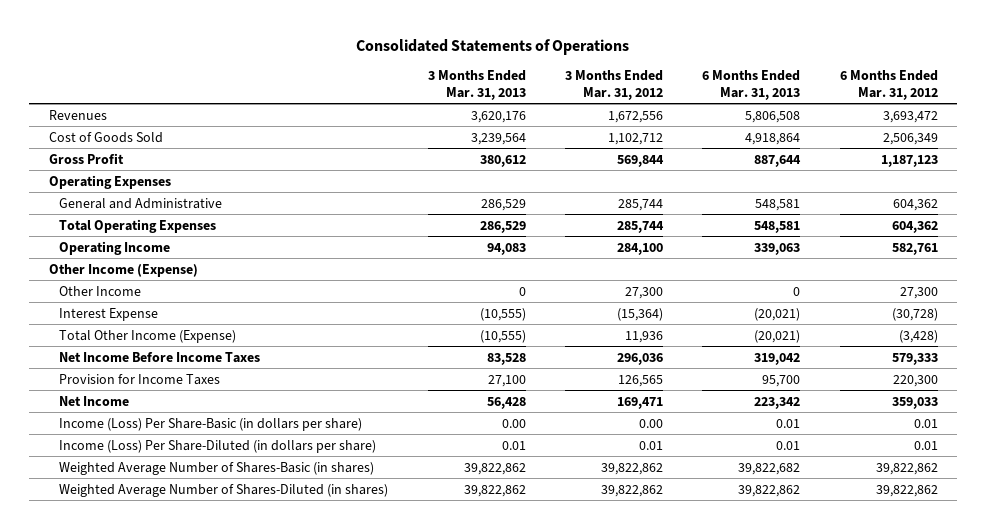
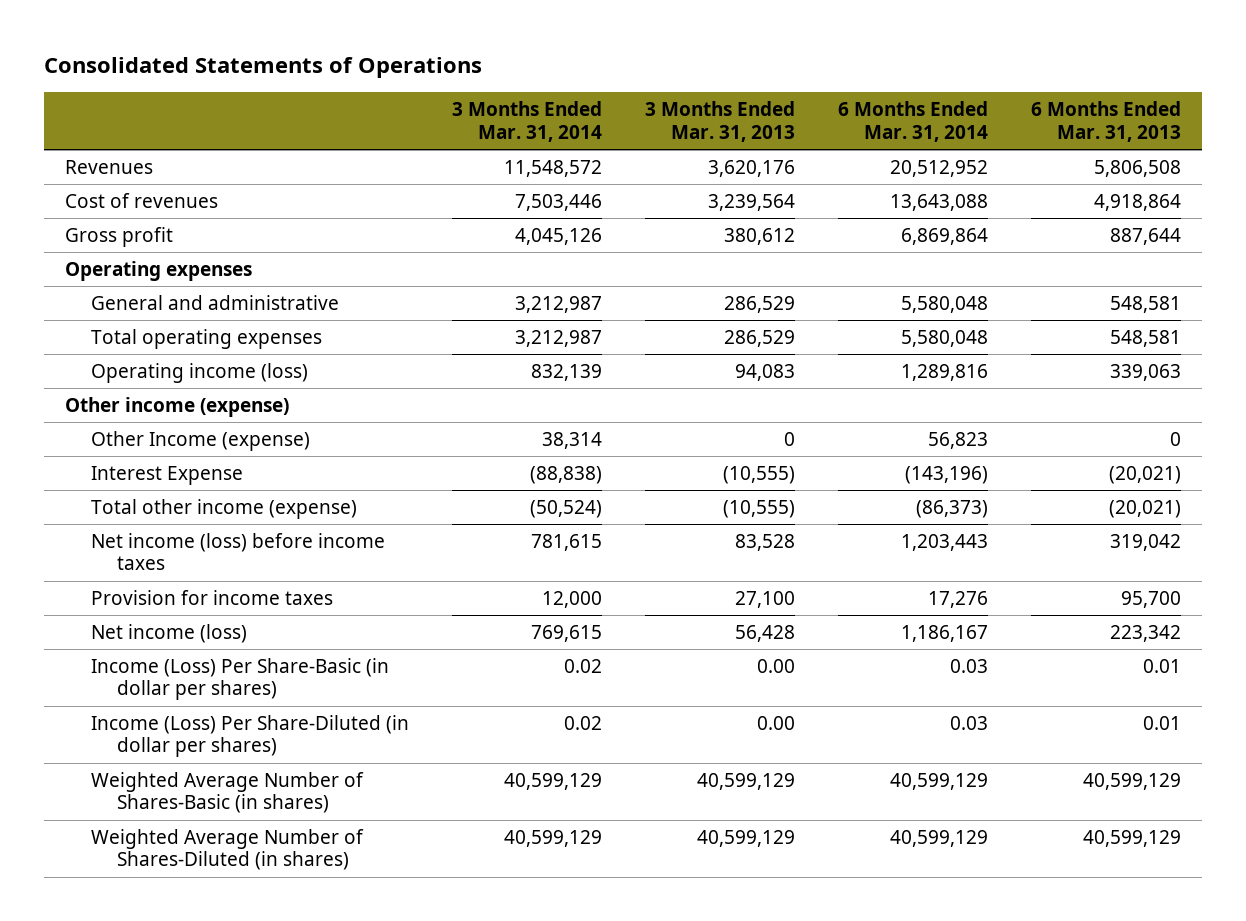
- | 3 Months Ended Mar. 31, 2013 | 3 Months Ended Mar. 31, 2012 | 6 Months Ended Mar. 31, 2013 | 6 Months Ended Mar. 31, 2012
+ | 3 Months Ended Mar. 31, 2014 | 3 Months Ended Mar. 31, 2013 | 6 Months Ended Mar. 31, 2014 | 6 Months Ended Mar. 31, 2013
- Cost of Goods Sold | 3,239,564 | 1,102,712 | 4,918,864 | 2,506,349
- Gross Profit | 380,612 | 569,844 | 887,644 | 1,187,123
- Operating Expenses
- General and Administrative | 286,529 | 285,744 | 548,581 | 604,362
- Total Operating Expenses | 286,529 | 285,744 | 548,581 | 604,362
- Operating Income | 94,083 | 284,100 | 339,063 | 582,761
- Other Income (Expense)
- Other Income | 0 | 27,300 | 0 | 27,300
+ Cost of revenues | 7,503,446 | 3,239,564 | 13,643,088 | 4,918,864
+ Gross profit | 4,045,126 | 380,612 | 6,869,864 | 887,644
+ Operating expenses
+ General and administrative | 3,212,987 | 286,529 | 5,580,048 | 548,581
+ Total operating expenses | 3,212,987 | 286,529 | 5,580,048 | 548,581
+ Operating income (loss) | 832,139 | 94,083 | 1,289,816 | 339,063
+ Other income (expense)
+ Other Income (expense) | 38,314 | 0 | 56,823 | 0
- Total Other Income (Expense) | (10,555) | 11,936 | (20,021) | (3,428)
- Net Income Before Income Taxes | 83,528 | 296,036 | 319,042 | 579,333
- Provision for Income Taxes | 27,100 | 126,565 | 95,700 | 220,300
- Net Income | 56,428 | 169,471 | 223,342 | 359,033
- Income (Loss) Per Share-Basic (in dollars per share) | 0.00 | 0.00 | 0.01 | 0.01
- Income (Loss) Per Share-Diluted (in dollars per share) | 0.01 | 0.01 | 0.01 | 0.01
- Weighted Average Number of Shares-Basic (in shares) | 39,822,862 | 39,822,862 | 39,822,682 | 39,822,862
- Weighted Average Number of Shares-Diluted (in shares) | 39,822,862 | 39,822,862 | 39,822,862 | 39,822,862
+ Total other income (expense) | (50,524) | (10,555) | (86,373) | (20,021)
+ Net income (loss) before income taxes | 781,615 | 83,528 | 1,203,443 | 319,042
+ Provision for income taxes | 12,000 | 27,100 | 17,276 | 95,700
+ Net income (loss) | 769,615 | 56,428 | 1,186,167 | 223,342
+ Income (Loss) Per Share-Basic (in dollar per shares) | 0.02 | 0.00 | 0.03 | 0.01
+ Income (Loss) Per Share-Diluted (in dollar per shares) | 0.02 | 0.00 | 0.03 | 0.01
+ Weighted Average Number of Shares-Basic (in shares) | 40,599,129 | 40,599,129 | 40,599,129 | 40,599,129
+ Weighted Average Number of Shares-Diluted (in shares) | 40,599,129 | 40,599,129 | 40,599,129 | 40,599,129

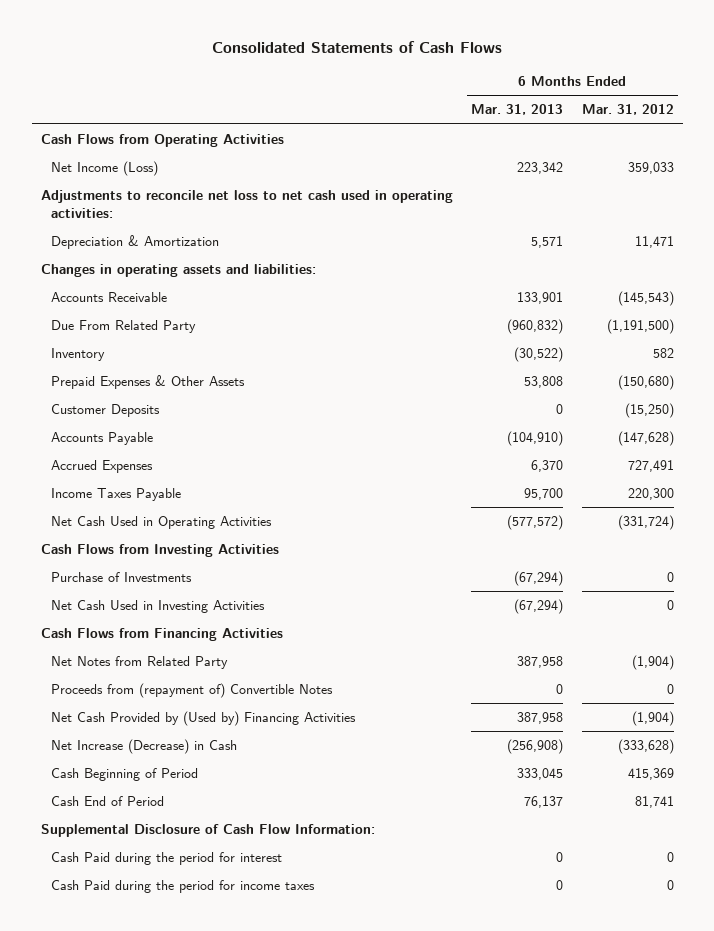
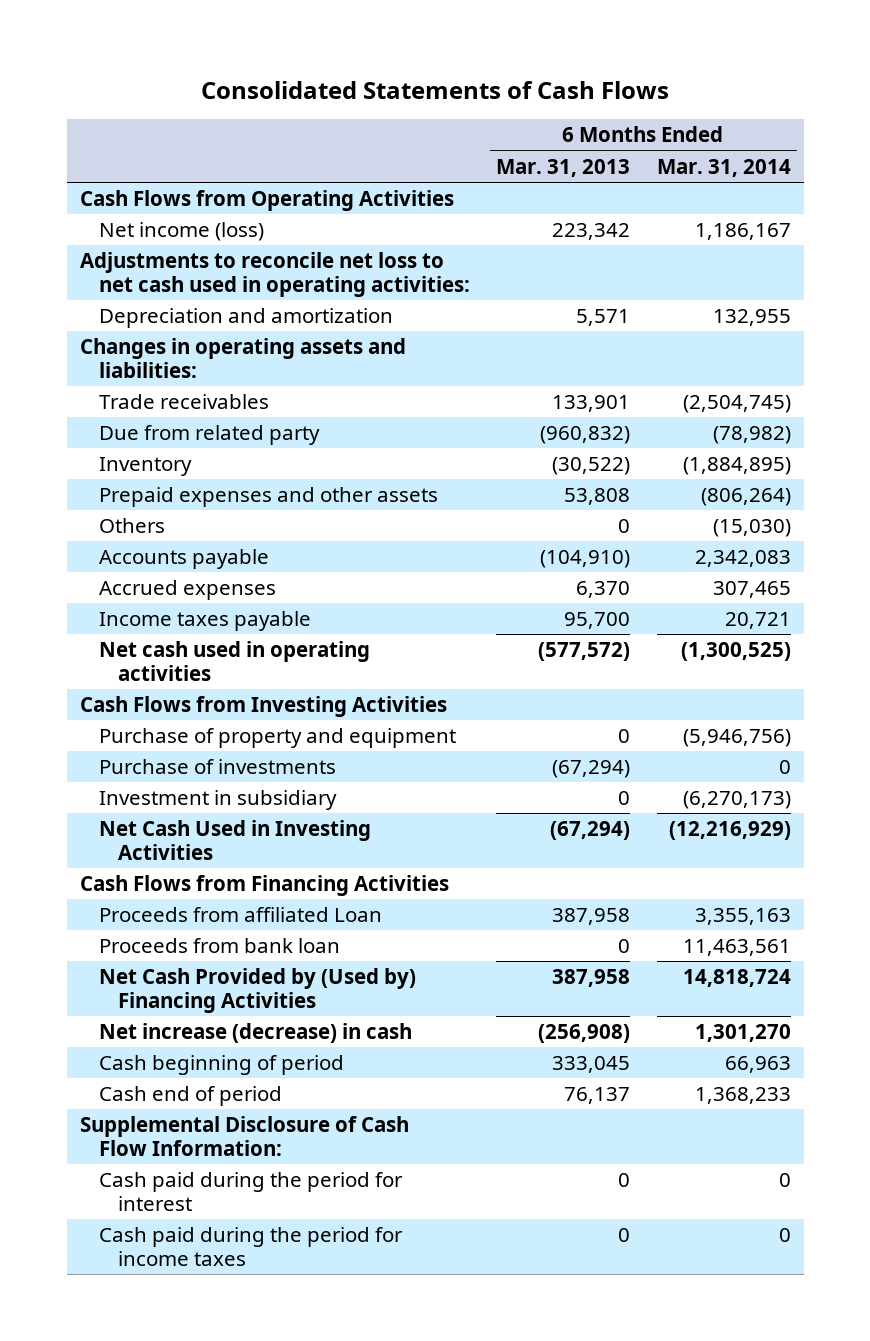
- | 6 Months Ended Mar. 31, 2013 | 6 Months Ended Mar. 31, 2012
+ | 6 Months Ended Mar. 31, 2013 | 6 Months Ended Mar. 31, 2014
- Net Income (Loss) | 223,342 | 359,033
+ Net income (loss) | 223,342 | 1,186,167
- Depreciation & Amortization | 5,571 | 11,471
+ Depreciation and amortization | 5,571 | 132,955
- Accounts Receivable | 133,901 | (145,543)
- Due From Related Party | (960,832) | (1,191,500)
+ Trade receivables | 133,901 | (2,504,745)
+ Due from related party | (960,832) | (78,982)
- Prepaid Expenses & Other Assets | 53,808 | (150,680)
- Customer Deposits | 0 | (15,250)
- Accounts Payable | (104,910) | (147,628)
- Accrued Expenses | 6,370 | 727,491
- Income Taxes Payable | 95,700 | 220,300
- Net Cash Used in Operating Activities | (577,572) | (331,724)
+ Prepaid expenses and other assets | 53,808 | (806,264)
+ Others | 0 | (15,030)
+ Accounts payable | (104,910) | 2,342,083
+ Accrued expenses | 6,370 | 307,465
+ Income taxes payable | 95,700 | 20,721
+ Net cash used in operating activities | (577,572) | (1,300,525)
- Purchase of Investments | (67,294) | 0
+ Purchase of property and equipment | 0 | (5,946,756)
+ Purchase of investments | (67,294) | 0
+ Investment in subsidiary | 0 | (6,270,173)
- Net Notes from Related Party | 387,958 | (1,904)
- Proceeds from (repayment of) Convertible Notes | 0 | 0
+ Proceeds from affiliated Loan | 387,958 | 3,355,163
+ Proceeds from bank loan | 0 | 11,463,561
- Net Increase (Decrease) in Cash | (256,908) | (333,628)
- Cash Beginning of Period | 333,045 | 415,369
- Cash End of Period | 76,137 | 81,741
+ Net increase (decrease) in cash | (256,908) | 1,301,270
+ Cash beginning of period | 333,045 | 66,963
+ Cash end of period | 76,137 | 1,368,233
- Cash Paid during the period for interest | 0 | 0
- Cash Paid during the period for income taxes | 0 | 0
+ Cash paid during the period for interest | 0 | 0
+ Cash paid during the period for income taxes | 0 | 0

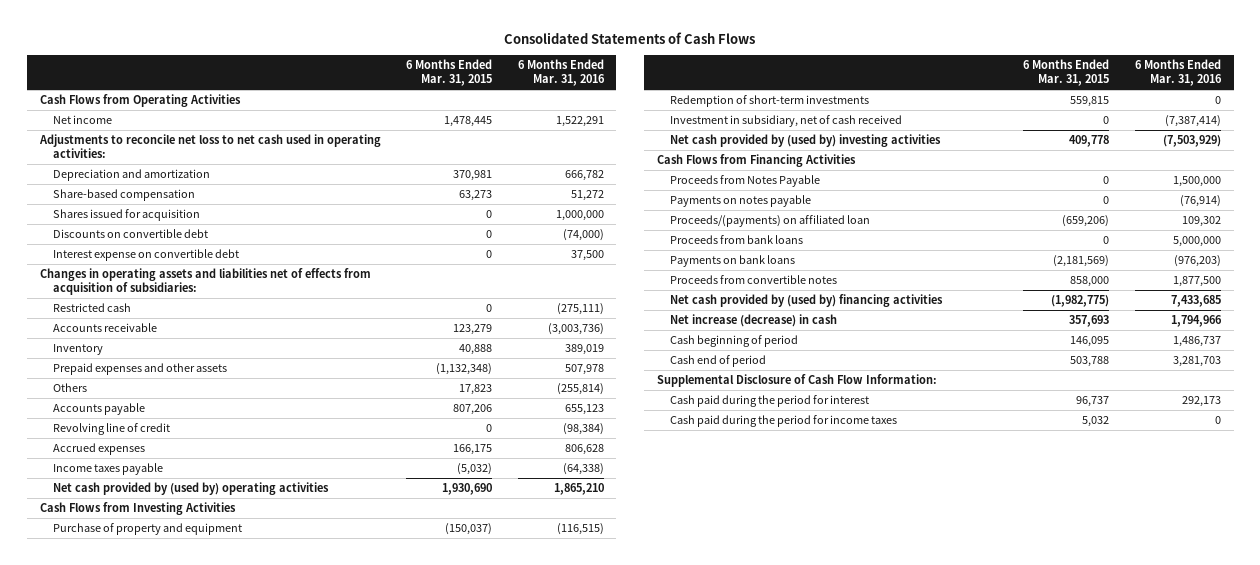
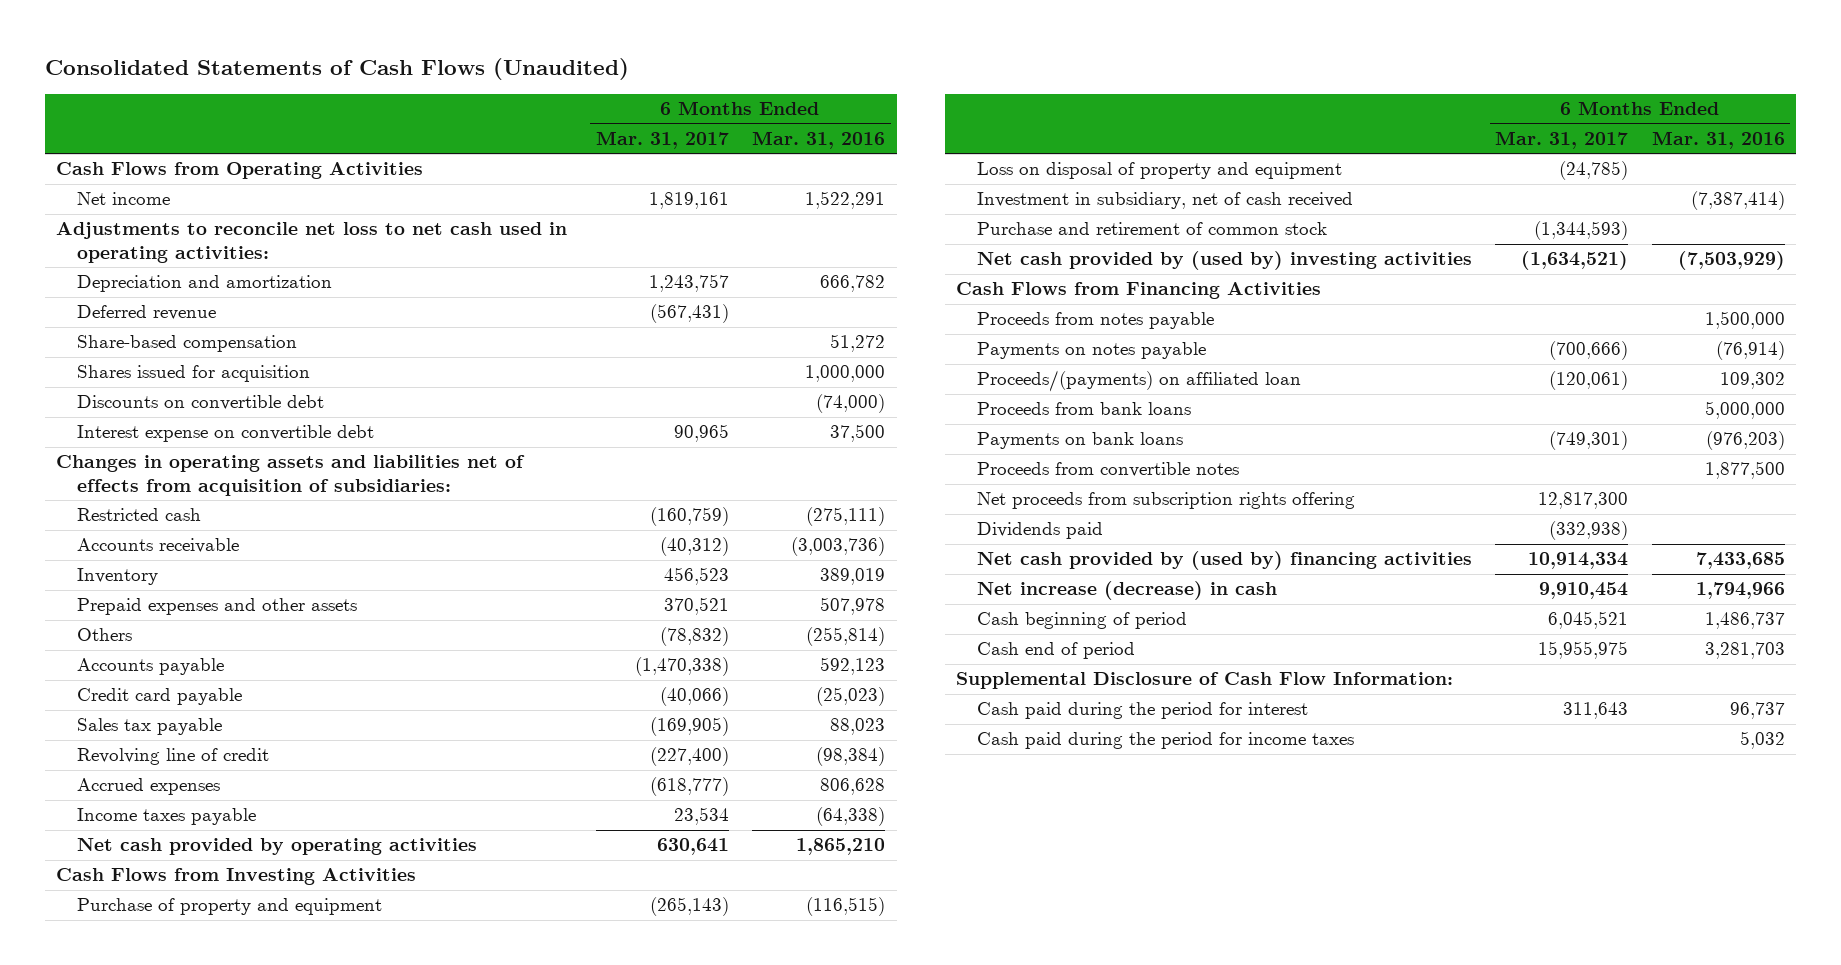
- Consolidated Statements of Cash Flows
+ Consolidated Statements of Cash Flows (Unaudited)
- | 6 Months Ended Mar. 31, 2015 | 6 Months Ended Mar. 31, 2016
+ | 6 Months Ended Mar. 31, 2017 | 6 Months Ended Mar. 31, 2016
+ Deferred revenue | (567,431) |
- Accounts payable | 807,206 | 655,123
+ Accounts payable | (1,470,338) | 592,123
+ Credit card payable | (40,066) | (25,023)
+ Sales tax payable | (169,905) | 88,023
- Net cash provided by (used by) operating activities | 1,930,690 | 1,865,210
+ Net cash provided by operating activities | 630,641 | 1,865,210
- Redemption of short-term investments | 559,815 | 0
+ Loss on disposal of property and equipment | (24,785) |
+ Purchase and retirement of common stock | (1,344,593) |
- Proceeds from Notes Payable | 0 | 1,500,000
+ Proceeds from notes payable | | 1,500,000
+ Net proceeds from subscription rights offering | 12,817,300 |
+ Dividends paid | (332,938) |
- Cash paid during the period for interest | 96,737 | 292,173
- Cash paid during the period for income taxes | 5,032 | 0
+ Cash paid during the period for interest | 311,643 | 96,737
+ Cash paid during the period for income taxes | | 5,032

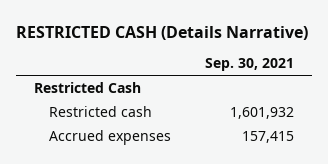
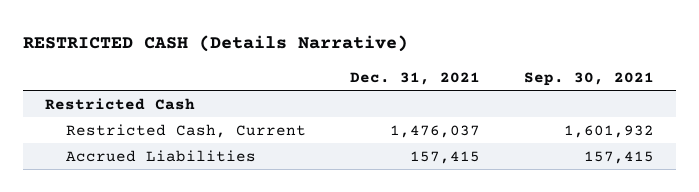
- | Sep. 30, 2021
+ | Dec. 31, 2021 | Sep. 30, 2021
- Restricted cash | 1,601,932
- Accrued expenses | 157,415
+ Restricted Cash, Current | 1,476,037 | 1,601,932
+ Accrued Liabilities | 157,415 | 157,415

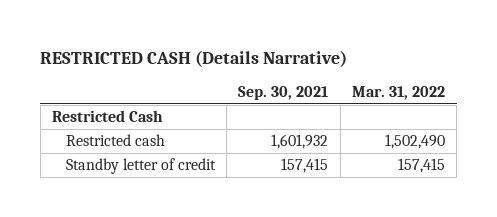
- | Dec. 31, 2021 | Sep. 30, 2021
+ | Sep. 30, 2021 | Mar. 31, 2022
- Restricted Cash, Current | 1,476,037 | 1,601,932
- Accrued Liabilities | 157,415 | 157,415
+ Restricted cash | 1,601,932 | 1,502,490
+ Standby letter of credit | 157,415 | 157,415

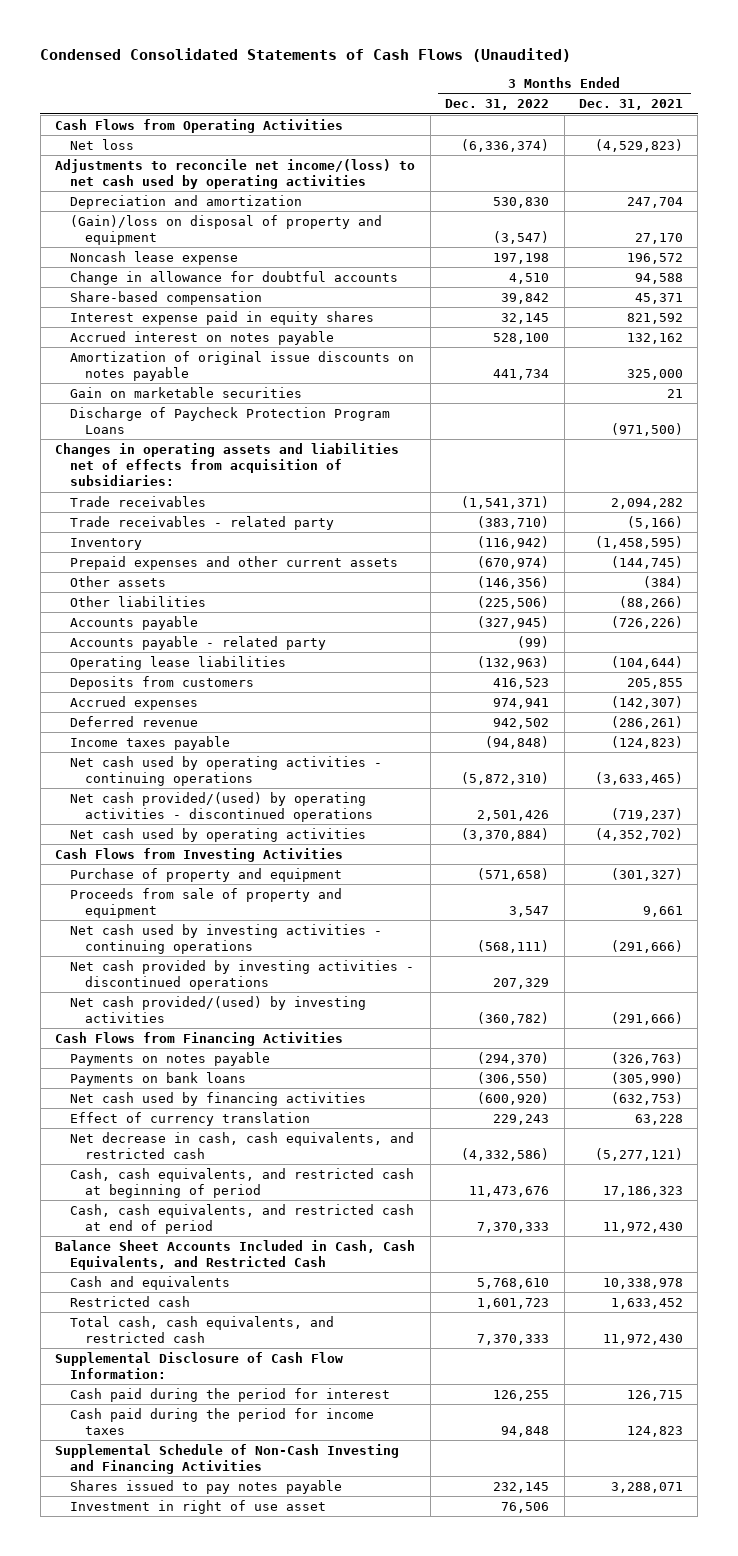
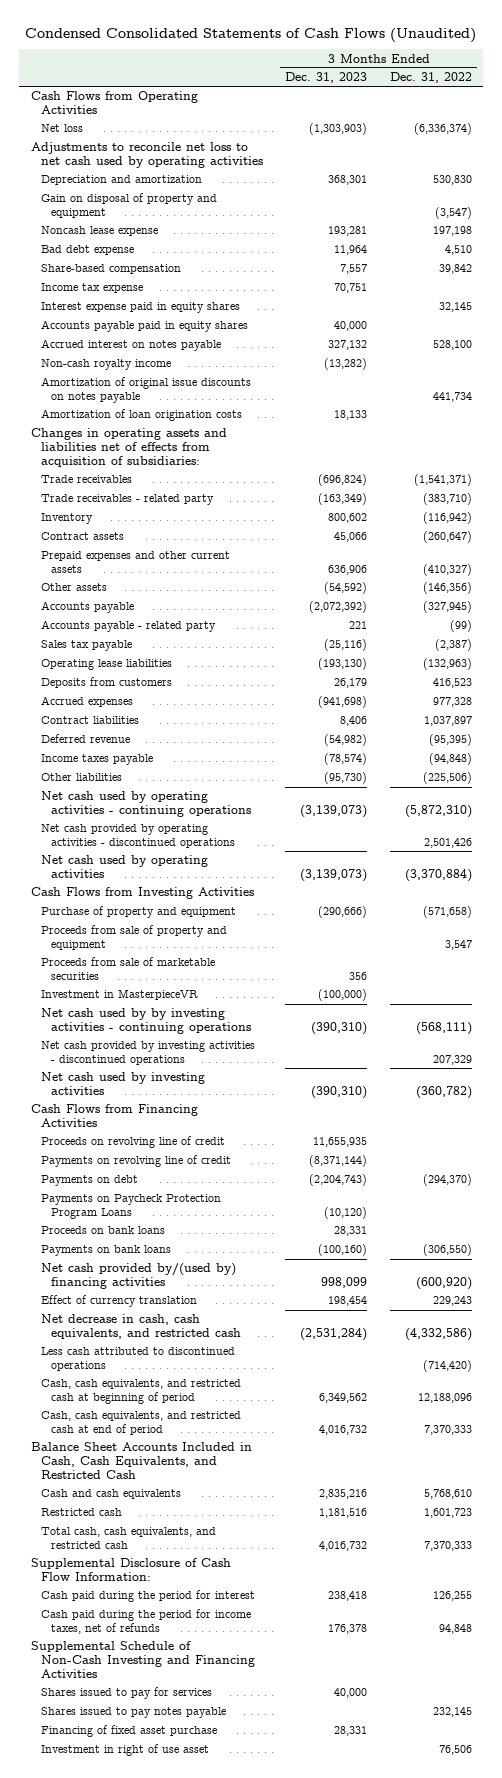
- | 3 Months Ended Dec. 31, 2022 | 3 Months Ended Dec. 31, 2021
+ | 3 Months Ended Dec. 31, 2023 | 3 Months Ended Dec. 31, 2022
- Adjustments to reconcile net income/(loss) to net cash used by operating activities
+ Adjustments to reconcile net loss to net cash used by operating activities
- (Gain)/loss on disposal of property and equipment | (3,547) | 27,170
+ Gain on disposal of property and equipment | | (3,547)
- Change in allowance for doubtful accounts | 4,510 | 94,588
+ Bad debt expense | 11,964 | 4,510
+ Income tax expense | 70,751 |
+ Accounts payable paid in equity shares | 40,000 |
+ Non-cash royalty income | (13,282) |
- Gain on marketable securities | | 21
- Discharge of Paycheck Protection Program Loans | | (971,500)
+ Amortization of loan origination costs | 18,133 |
- Prepaid expenses and other current assets | (670,974) | (144,745)
+ Contract assets | 45,066 | (260,647)
+ Prepaid expenses and other current assets | 636,906 | (410,327)
+ Sales tax payable | (25,116) | (2,387)
- Accrued expenses | 974,941 | (142,307)
- Deferred revenue | 942,502 | (286,261)
+ Accrued expenses | (941,698) | 977,328
+ Contract liabilities | 8,406 | 1,037,897
+ Deferred revenue | (54,982) | (95,395)
moved down: Other liabilities | (95,730) | (225,506)
- Net cash provided/(used) by operating activities - discontinued operations | 2,501,426 | (719,237)
+ Net cash provided by operating activities - discontinued operations | | 2,501,426
- Net cash used by investing activities - continuing operations | (568,111) | (291,666)
+ Proceeds from sale of marketable securities | 356 |
+ Investment in MasterpieceVR | (100,000) |
+ Net cash used by by investing activities - continuing operations | (390,310) | (568,111)
- Net cash provided/(used) by investing activities | (360,782) | (291,666)
+ Net cash used by investing activities | (390,310) | (360,782)
- Payments on notes payable | (294,370) | (326,763)
+ Proceeds on revolving line of credit | 11,655,935 |
+ Payments on revolving line of credit | (8,371,144) |
+ Payments on debt | (2,204,743) | (294,370)
+ Payments on Paycheck Protection Program Loans | (10,120) |
+ Proceeds on bank loans | 28,331 |
- Net cash used by financing activities | (600,920) | (632,753)
+ Net cash provided by/(used by) financing activities | 998,099 | (600,920)
- Cash, cash equivalents, and restricted cash at beginning of period | 11,473,676 | 17,186,323
+ Less cash attributed to discontinued operations | | (714,420)
+ Cash, cash equivalents, and restricted cash at beginning of period | 6,349,562 | 12,188,096
- Cash and equivalents | 5,768,610 | 10,338,978
+ Cash and cash equivalents | 2,835,216 | 5,768,610
- Cash paid during the period for income taxes | 94,848 | 124,823
+ Cash paid during the period for income taxes, net of refunds | 176,378 | 94,848
+ Shares issued to pay for services | 40,000 |
+ Financing of fixed asset purchase | 28,331 |

